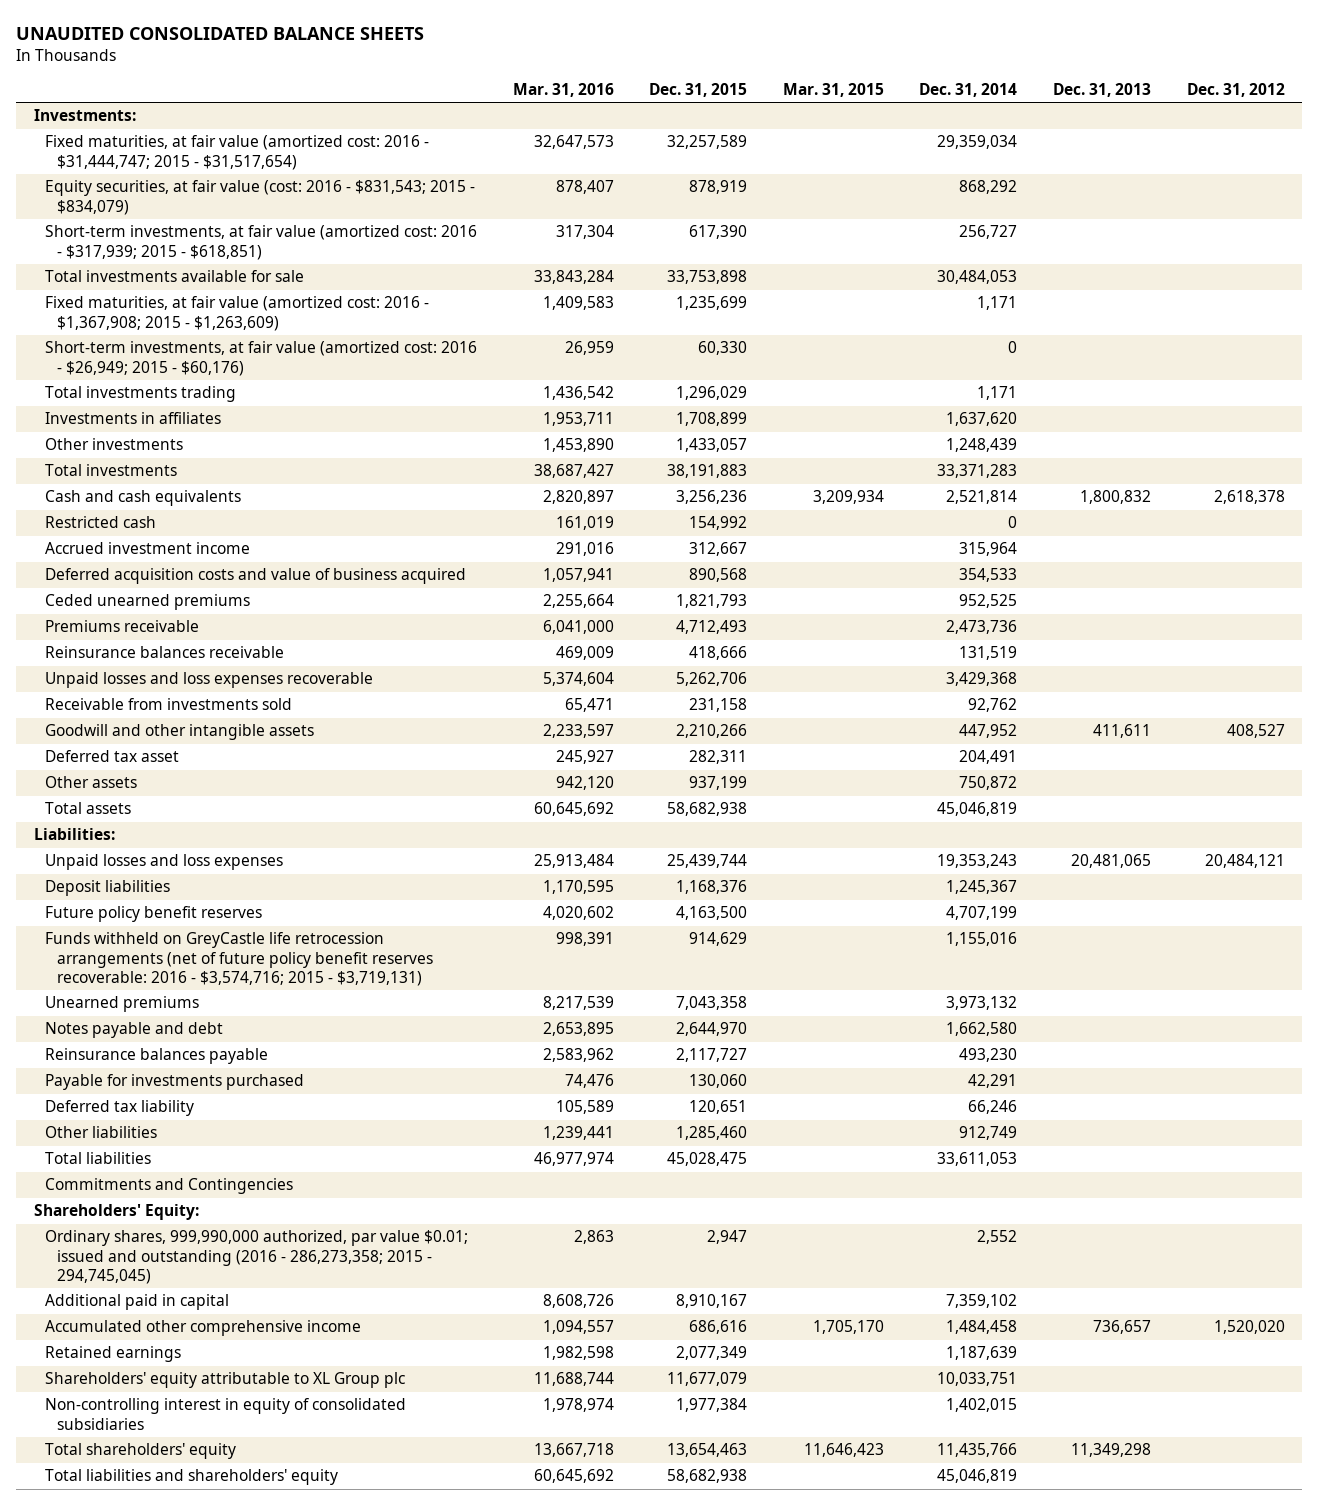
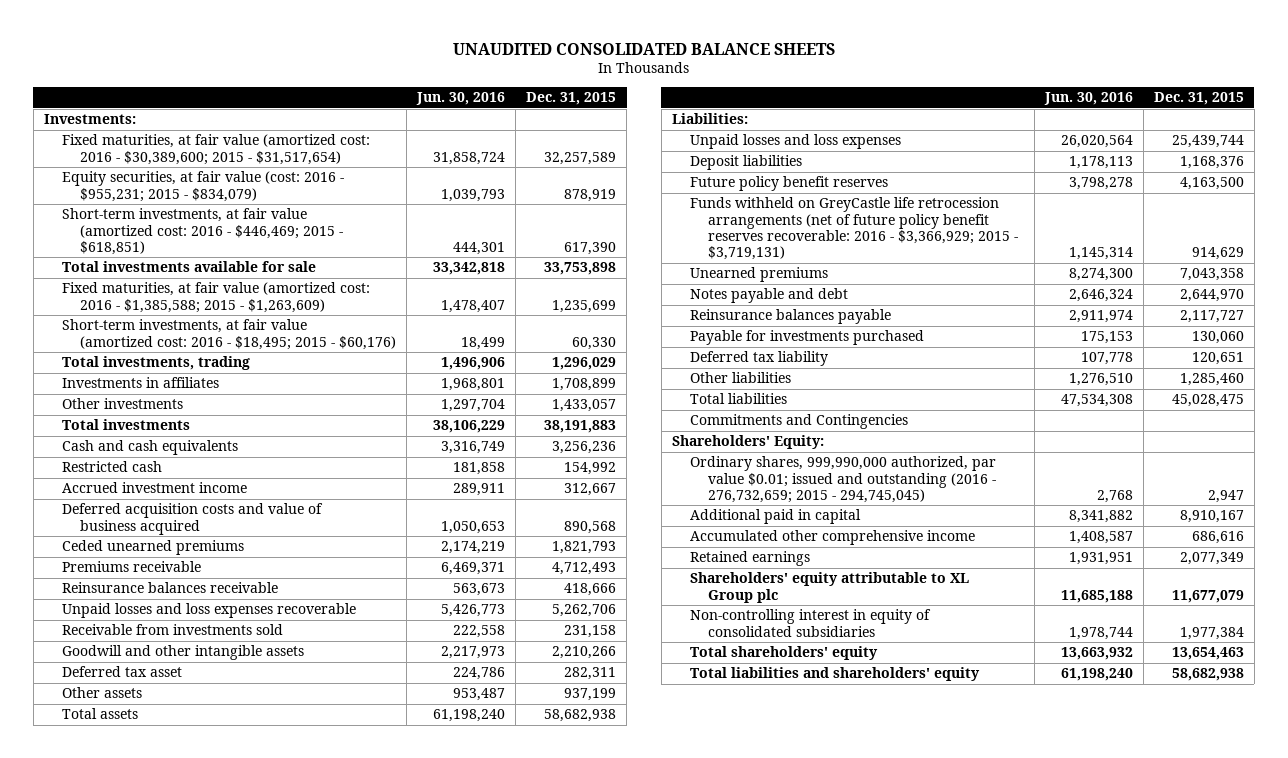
- | Mar. 31, 2016 | Dec. 31, 2015 | Mar. 31, 2015 | Dec. 31, 2014 | Dec. 31, 2013 | Dec. 31, 2012
+ | Jun. 30, 2016 | Dec. 31, 2015
- Fixed maturities, at fair value (amortized cost: 2016 - $31,444,747; 2015 - $31,517,654) | 32,647,573 | 32,257,589 | | 29,359,034 | |
- Equity securities, at fair value (cost: 2016 - $831,543; 2015 - $834,079) | 878,407 | 878,919 | | 868,292 | |
- Short-term investments, at fair value (amortized cost: 2016 - $317,939; 2015 - $618,851) | 317,304 | 617,390 | | 256,727 | |
+ Fixed maturities, at fair value (amortized cost: 2016 - $30,389,600; 2015 - $31,517,654) | 31,858,724 | 32,257,589
+ Equity securities, at fair value (cost: 2016 - $955,231; 2015 - $834,079) | 1,039,793 | 878,919
+ Short-term investments, at fair value (amortized cost: 2016 - $446,469; 2015 - $618,851) | 444,301 | 617,390
- Fixed maturities, at fair value (amortized cost: 2016 - $1,367,908; 2015 - $1,263,609) | 1,409,583 | 1,235,699 | | 1,171 | |
- Short-term investments, at fair value (amortized cost: 2016 - $26,949; 2015 - $60,176) | 26,959 | 60,330 | | 0 | |
- Total investments trading | 1,436,542 | 1,296,029 | | 1,171 | |
+ Fixed maturities, at fair value (amortized cost: 2016 - $1,385,588; 2015 - $1,263,609) | 1,478,407 | 1,235,699
+ Short-term investments, at fair value (amortized cost: 2016 - $18,495; 2015 - $60,176) | 18,499 | 60,330
+ Total investments, trading | 1,496,906 | 1,296,029
- Funds withheld on GreyCastle life retrocession arrangements (net of future policy benefit reserves recoverable: 2016 - $3,574,716; 2015 - $3,719,131) | 998,391 | 914,629 | | 1,155,016 | |
+ Funds withheld on GreyCastle life retrocession arrangements (net of future policy benefit reserves recoverable: 2016 - $3,366,929; 2015 - $3,719,131) | 1,145,314 | 914,629
- Ordinary shares, 999,990,000 authorized, par value $0.01; issued and outstanding (2016 - 286,273,358; 2015 - 294,745,045) | 2,863 | 2,947 | | 2,552 | |
+ Ordinary shares, 999,990,000 authorized, par value $0.01; issued and outstanding (2016 - 276,732,659; 2015 - 294,745,045) | 2,768 | 2,947

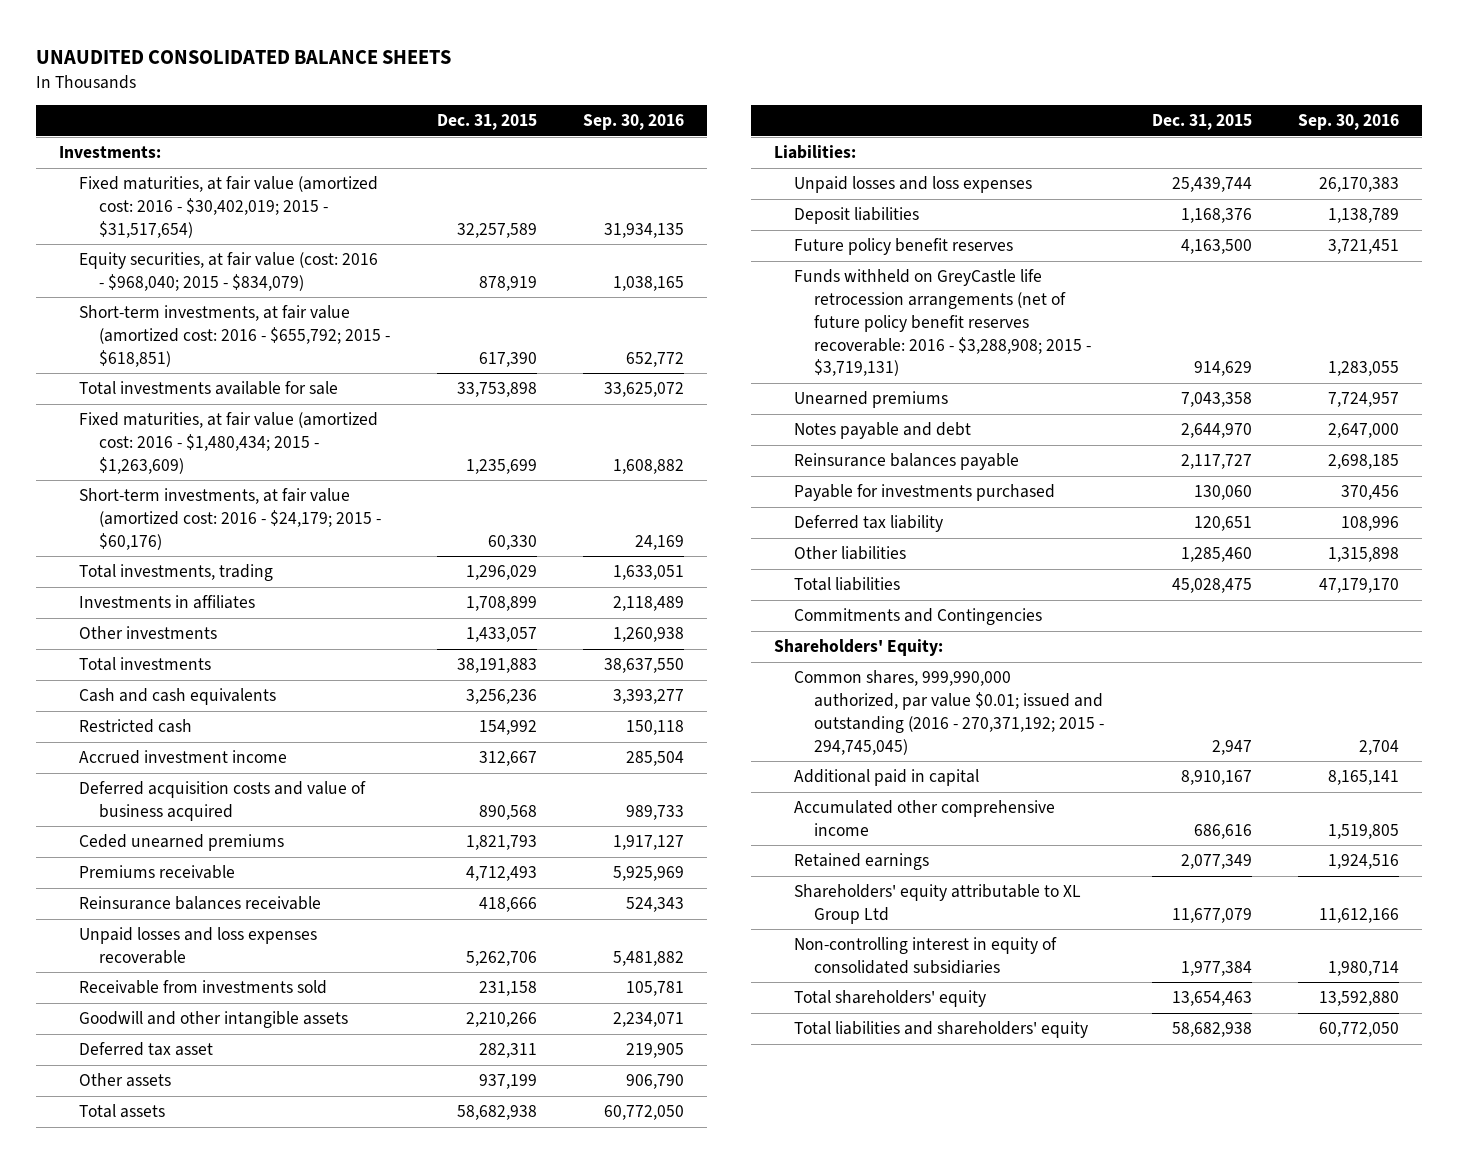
- | Jun. 30, 2016 | Dec. 31, 2015
+ | Dec. 31, 2015 | Sep. 30, 2016
- Fixed maturities, at fair value (amortized cost: 2016 - $30,389,600; 2015 - $31,517,654) | 31,858,724 | 32,257,589
- Equity securities, at fair value (cost: 2016 - $955,231; 2015 - $834,079) | 1,039,793 | 878,919
- Short-term investments, at fair value (amortized cost: 2016 - $446,469; 2015 - $618,851) | 444,301 | 617,390
+ Fixed maturities, at fair value (amortized cost: 2016 - $30,402,019; 2015 - $31,517,654) | 32,257,589 | 31,934,135
+ Equity securities, at fair value (cost: 2016 - $968,040; 2015 - $834,079) | 878,919 | 1,038,165
+ Short-term investments, at fair value (amortized cost: 2016 - $655,792; 2015 - $618,851) | 617,390 | 652,772
- Fixed maturities, at fair value (amortized cost: 2016 - $1,385,588; 2015 - $1,263,609) | 1,478,407 | 1,235,699
- Short-term investments, at fair value (amortized cost: 2016 - $18,495; 2015 - $60,176) | 18,499 | 60,330
+ Fixed maturities, at fair value (amortized cost: 2016 - $1,480,434; 2015 - $1,263,609) | 1,235,699 | 1,608,882
+ Short-term investments, at fair value (amortized cost: 2016 - $24,179; 2015 - $60,176) | 60,330 | 24,169
- Funds withheld on GreyCastle life retrocession arrangements (net of future policy benefit reserves recoverable: 2016 - $3,366,929; 2015 - $3,719,131) | 1,145,314 | 914,629
+ Funds withheld on GreyCastle life retrocession arrangements (net of future policy benefit reserves recoverable: 2016 - $3,288,908; 2015 - $3,719,131) | 914,629 | 1,283,055
- Ordinary shares, 999,990,000 authorized, par value $0.01; issued and outstanding (2016 - 276,732,659; 2015 - 294,745,045) | 2,768 | 2,947
+ Common shares, 999,990,000 authorized, par value $0.01; issued and outstanding (2016 - 270,371,192; 2015 - 294,745,045) | 2,947 | 2,704
- Shareholders' equity attributable to XL Group plc | 11,685,188 | 11,677,079
+ Shareholders' equity attributable to XL Group Ltd | 11,677,079 | 11,612,166

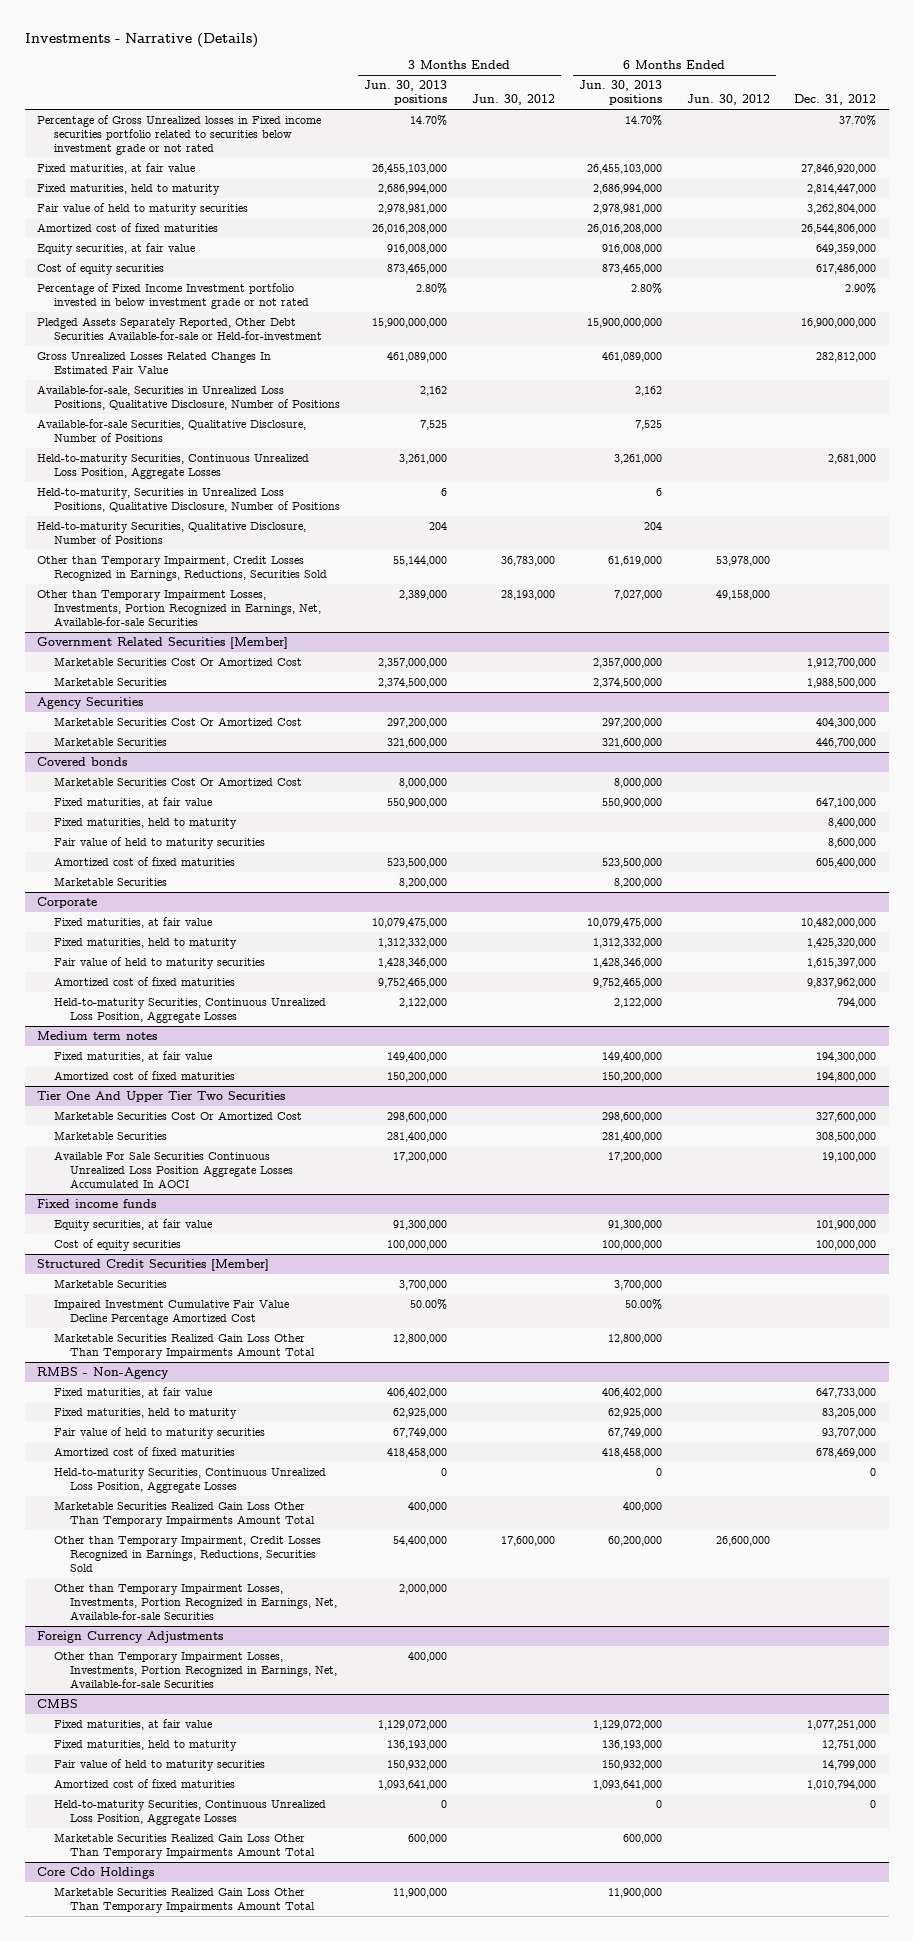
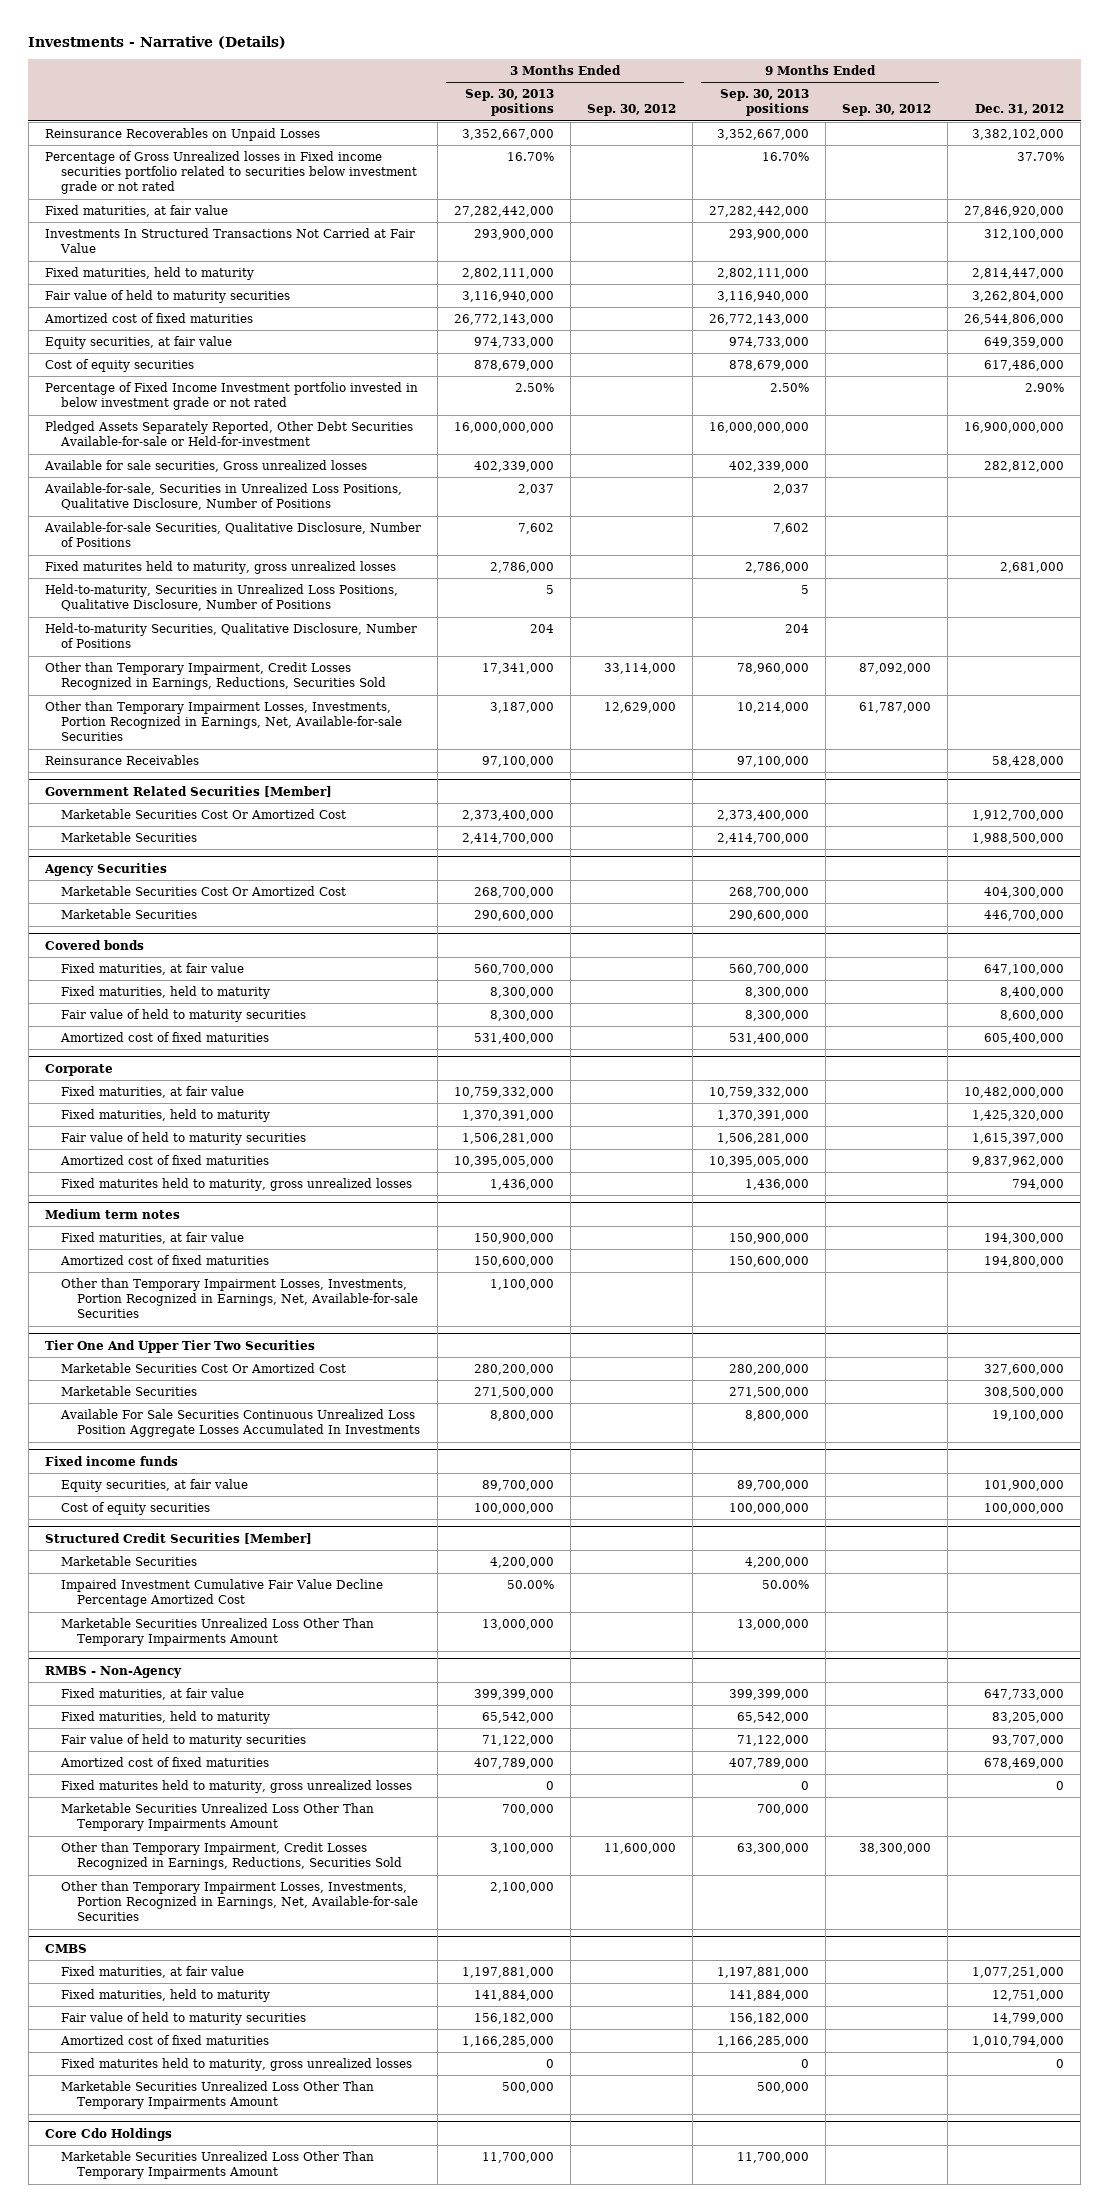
- | 3 Months Ended Jun. 30, 2013 positions | 3 Months Ended Jun. 30, 2012 | 6 Months Ended Jun. 30, 2013 positions | 6 Months Ended Jun. 30, 2012 | Dec. 31, 2012
+ | 3 Months Ended Sep. 30, 2013 positions | 3 Months Ended Sep. 30, 2012 | 9 Months Ended Sep. 30, 2013 positions | 9 Months Ended Sep. 30, 2012 | Dec. 31, 2012
+ Reinsurance Recoverables on Unpaid Losses | 3,352,667,000 | | 3,352,667,000 | | 3,382,102,000
+ Investments In Structured Transactions Not Carried at Fair Value | 293,900,000 | | 293,900,000 | | 312,100,000
- Gross Unrealized Losses Related Changes In Estimated Fair Value | 461,089,000 | | 461,089,000 | | 282,812,000
+ Available for sale securities, Gross unrealized losses | 402,339,000 | | 402,339,000 | | 282,812,000
- Held-to-maturity Securities, Continuous Unrealized Loss Position, Aggregate Losses | 3,261,000 | | 3,261,000 | | 2,681,000
+ Fixed maturites held to maturity, gross unrealized losses | 2,786,000 | | 2,786,000 | | 2,681,000
+ Reinsurance Receivables | 97,100,000 | | 97,100,000 | | 58,428,000
@ Covered bonds
- Marketable Securities Cost Or Amortized Cost | 8,000,000 | | 8,000,000 | |
- Marketable Securities | 8,200,000 | | 8,200,000 | |
@ Corporate
- Held-to-maturity Securities, Continuous Unrealized Loss Position, Aggregate Losses | 2,122,000 | | 2,122,000 | | 794,000
+ Fixed maturites held to maturity, gross unrealized losses | 1,436,000 | | 1,436,000 | | 794,000
@ Medium term notes
+ Other than Temporary Impairment Losses, Investments, Portion Recognized in Earnings, Net, Available-for-sale Securities | 1,100,000 | | | |
@ Tier One And Upper Tier Two Securities
- Available For Sale Securities Continuous Unrealized Loss Position Aggregate Losses Accumulated In AOCI | 17,200,000 | | 17,200,000 | | 19,100,000
+ Available For Sale Securities Continuous Unrealized Loss Position Aggregate Losses Accumulated In Investments | 8,800,000 | | 8,800,000 | | 19,100,000
@ Structured Credit Securities [Member]
- Marketable Securities Realized Gain Loss Other Than Temporary Impairments Amount Total | 12,800,000 | | 12,800,000 | |
+ Marketable Securities Unrealized Loss Other Than Temporary Impairments Amount | 13,000,000 | | 13,000,000 | |
@ RMBS - Non-Agency
- Held-to-maturity Securities, Continuous Unrealized Loss Position, Aggregate Losses | 0 | | 0 | | 0
- Marketable Securities Realized Gain Loss Other Than Temporary Impairments Amount Total | 400,000 | | 400,000 | |
+ Fixed maturites held to maturity, gross unrealized losses | 0 | | 0 | | 0
+ Marketable Securities Unrealized Loss Other Than Temporary Impairments Amount | 700,000 | | 700,000 | |
- Foreign Currency Adjustments
- Other than Temporary Impairment Losses, Investments, Portion Recognized in Earnings, Net, Available-for-sale Securities | 400,000 | | | |
@ CMBS
- Held-to-maturity Securities, Continuous Unrealized Loss Position, Aggregate Losses | 0 | | 0 | | 0
- Marketable Securities Realized Gain Loss Other Than Temporary Impairments Amount Total | 600,000 | | 600,000 | |
+ Fixed maturites held to maturity, gross unrealized losses | 0 | | 0 | | 0
+ Marketable Securities Unrealized Loss Other Than Temporary Impairments Amount | 500,000 | | 500,000 | |
@ Core Cdo Holdings
- Marketable Securities Realized Gain Loss Other Than Temporary Impairments Amount Total | 11,900,000 | | 11,900,000 | |
+ Marketable Securities Unrealized Loss Other Than Temporary Impairments Amount | 11,700,000 | | 11,700,000 | |

